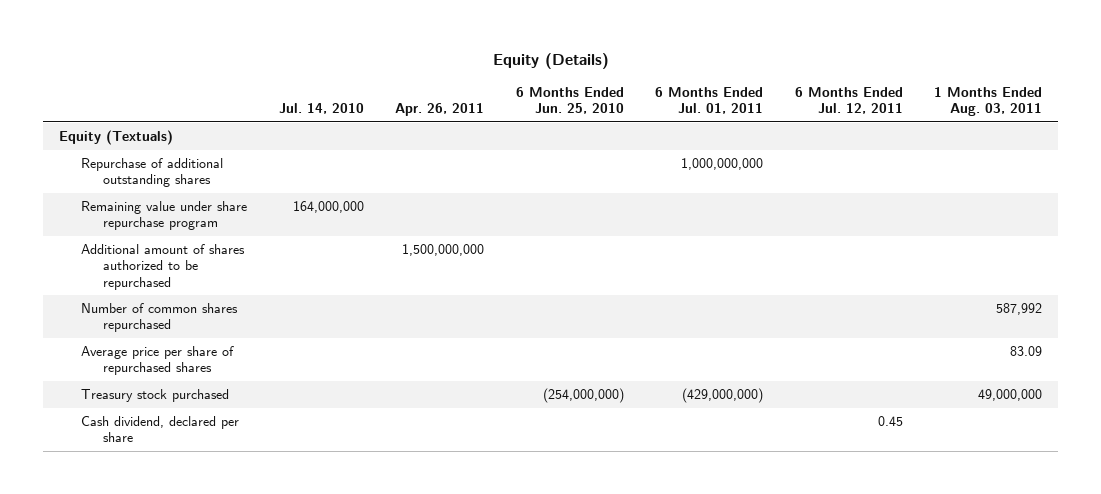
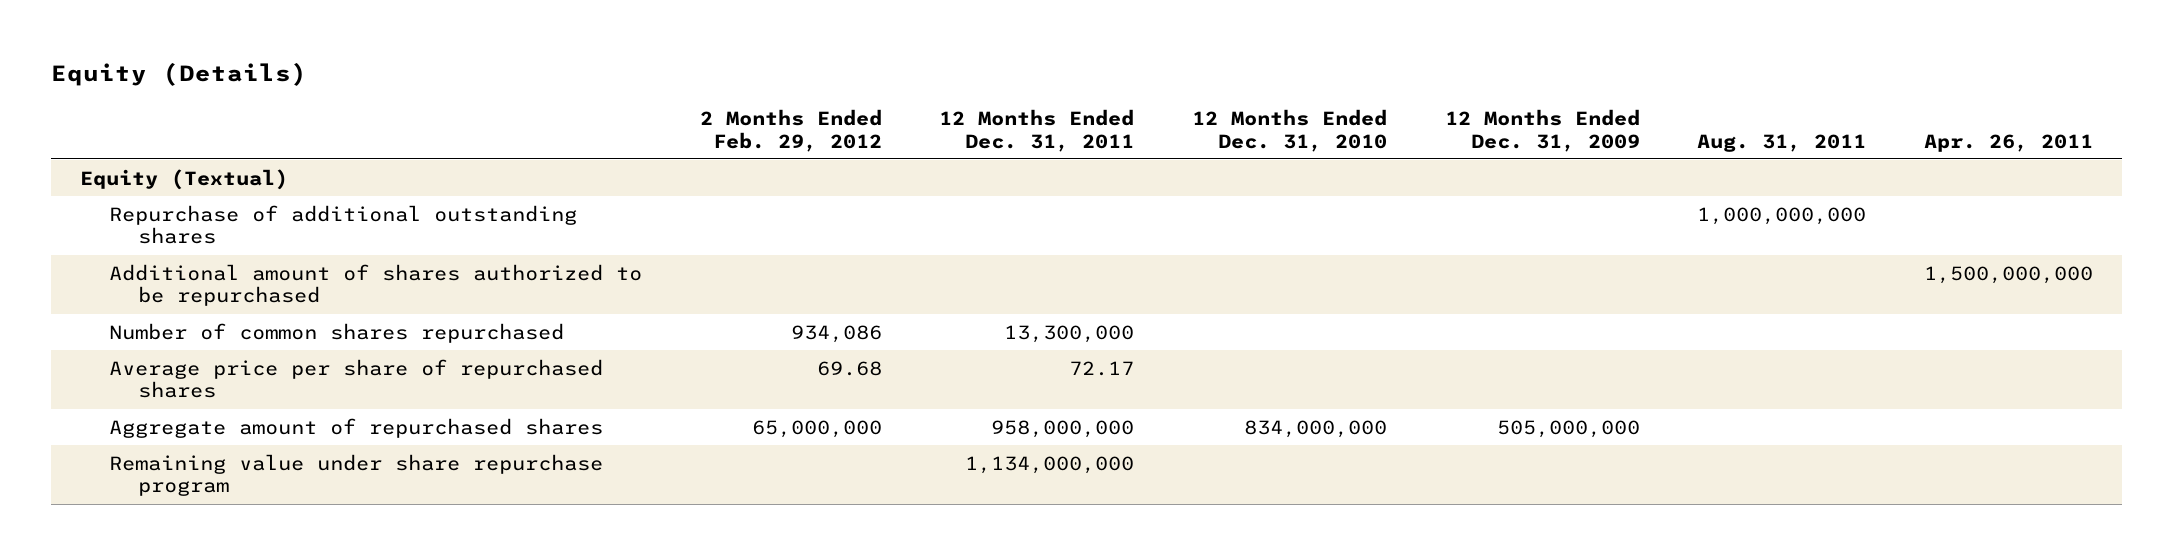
- | Jul. 14, 2010 | Apr. 26, 2011 | 6 Months Ended Jun. 25, 2010 | 6 Months Ended Jul. 01, 2011 | 6 Months Ended Jul. 12, 2011 | 1 Months Ended Aug. 03, 2011
+ | 2 Months Ended Feb. 29, 2012 | 12 Months Ended Dec. 31, 2011 | 12 Months Ended Dec. 31, 2010 | 12 Months Ended Dec. 31, 2009 | Aug. 31, 2011 | Apr. 26, 2011
- Equity (Textuals)
+ Equity (Textual)
- Treasury stock purchased | | | (254,000,000) | (429,000,000) | | 49,000,000
- Cash dividend, declared per share | | | | | 0.45 |
+ Aggregate amount of repurchased shares | 65,000,000 | 958,000,000 | 834,000,000 | 505,000,000 | |
moved down: Remaining value under share repurchase program | | 1,134,000,000 | | | |

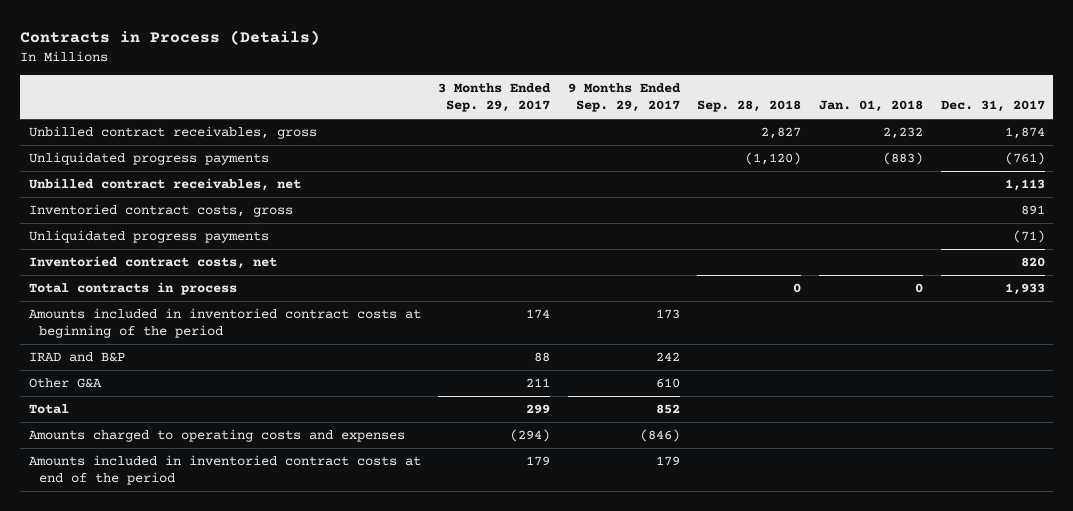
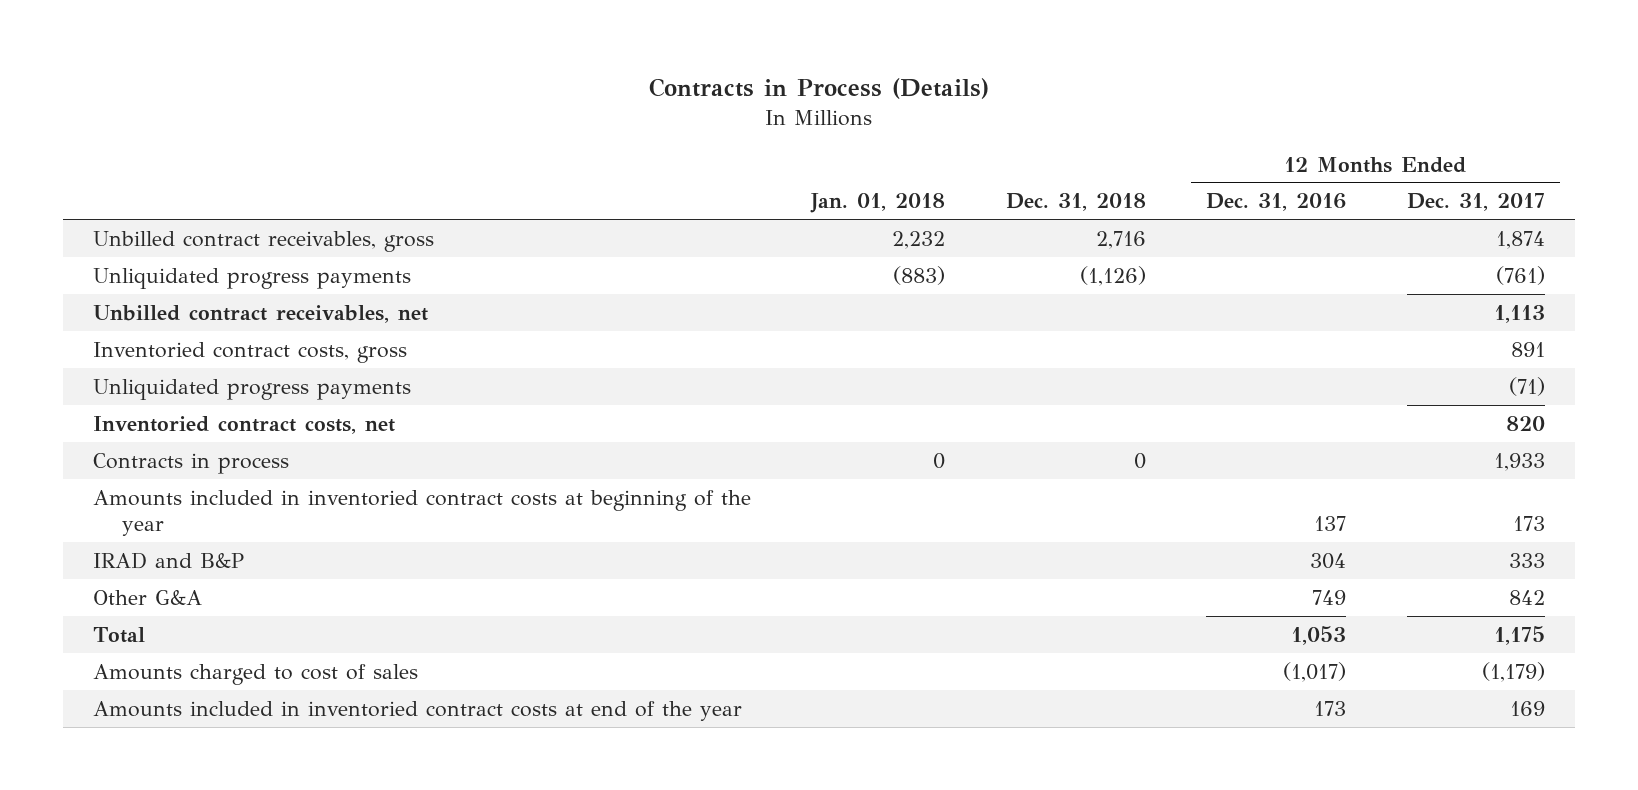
- | 3 Months Ended Sep. 29, 2017 | 9 Months Ended Sep. 29, 2017 | Sep. 28, 2018 | Jan. 01, 2018 | Dec. 31, 2017
+ | Jan. 01, 2018 | Dec. 31, 2018 | 12 Months Ended Dec. 31, 2016 | 12 Months Ended Dec. 31, 2017
- Total contracts in process | | | 0 | 0 | 1,933
- Amounts included in inventoried contract costs at beginning of the period | 174 | 173 | | |
+ Contracts in process | 0 | 0 | | 1,933
+ Amounts included in inventoried contract costs at beginning of the year | | | 137 | 173
- Amounts charged to operating costs and expenses | (294) | (846) | | |
- Amounts included in inventoried contract costs at end of the period | 179 | 179 | | |
+ Amounts charged to cost of sales | | | (1,017) | (1,179)
+ Amounts included in inventoried contract costs at end of the year | | | 173 | 169

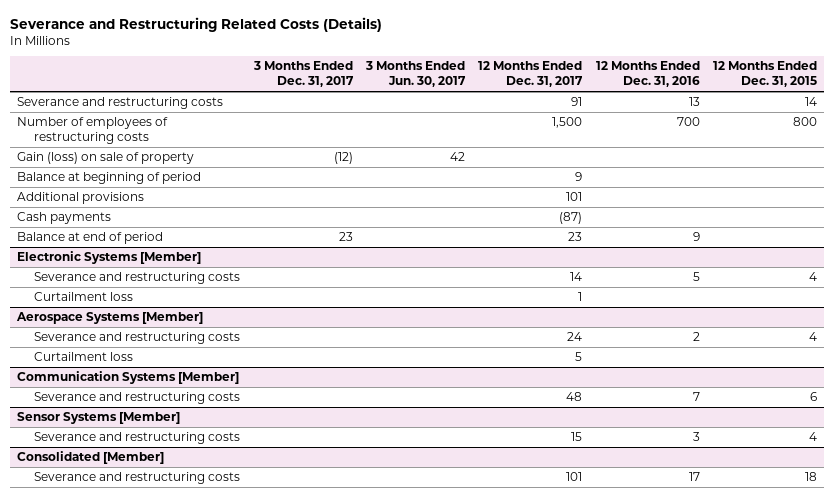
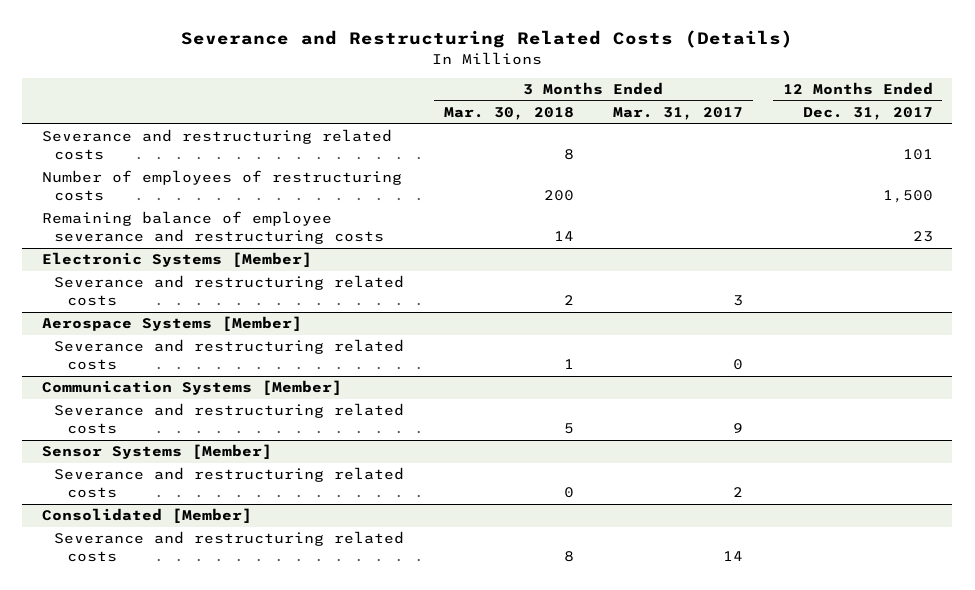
- | 3 Months Ended Dec. 31, 2017 | 3 Months Ended Jun. 30, 2017 | 12 Months Ended Dec. 31, 2017 | 12 Months Ended Dec. 31, 2016 | 12 Months Ended Dec. 31, 2015
+ | 3 Months Ended Mar. 30, 2018 | 3 Months Ended Mar. 31, 2017 | 12 Months Ended Dec. 31, 2017
- Severance and restructuring costs | | | 91 | 13 | 14
+ Severance and restructuring related costs | 8 | | 101
- Gain (loss) on sale of property | (12) | 42 | | |
- Balance at beginning of period | | | 9 | |
- Additional provisions | | | 101 | |
- Cash payments | | | (87) | |
- Balance at end of period | 23 | | 23 | 9 |
+ Remaining balance of employee severance and restructuring costs | 14 | | 23
@ Electronic Systems [Member]
- Severance and restructuring costs | | | 14 | 5 | 4
- Curtailment loss | | | 1 | |
+ Severance and restructuring related costs | 2 | 3 |
@ Aerospace Systems [Member]
- Severance and restructuring costs | | | 24 | 2 | 4
- Curtailment loss | | | 5 | |
+ Severance and restructuring related costs | 1 | 0 |
@ Communication Systems [Member]
- Severance and restructuring costs | | | 48 | 7 | 6
+ Severance and restructuring related costs | 5 | 9 |
@ Sensor Systems [Member]
- Severance and restructuring costs | | | 15 | 3 | 4
+ Severance and restructuring related costs | 0 | 2 |
@ Consolidated [Member]
- Severance and restructuring costs | | | 101 | 17 | 18
+ Severance and restructuring related costs | 8 | 14 |

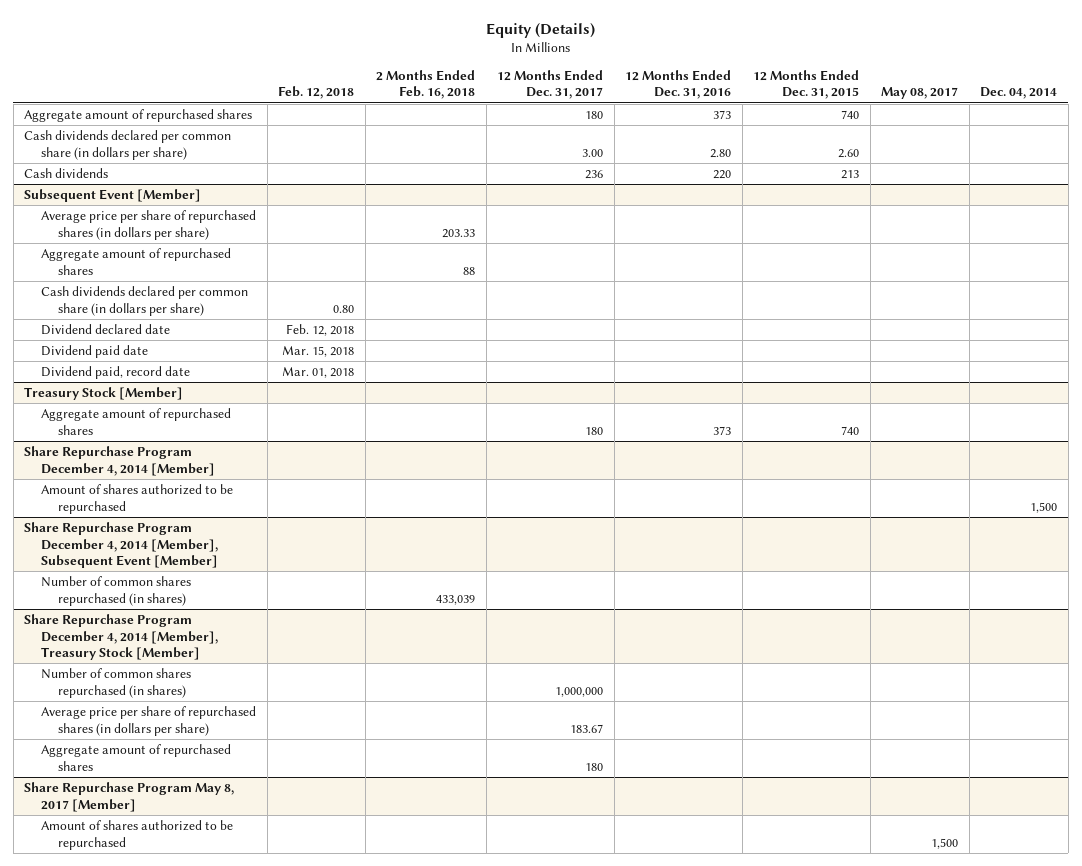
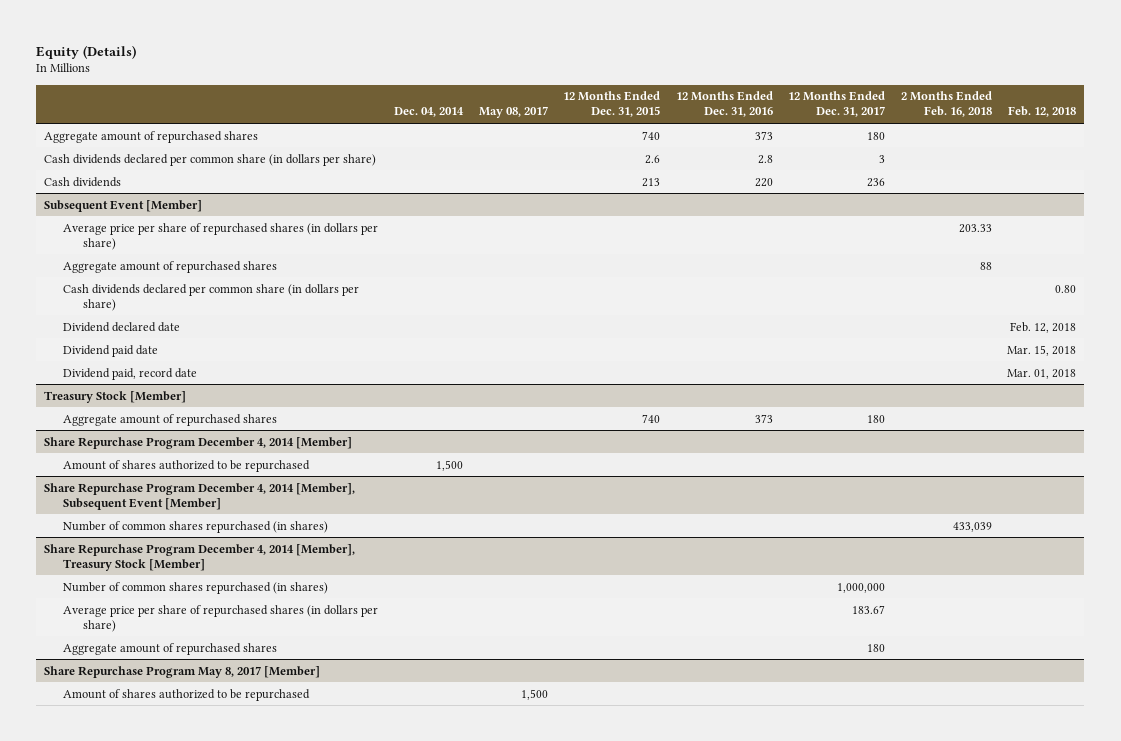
- | Feb. 12, 2018 | 2 Months Ended Feb. 16, 2018 | 12 Months Ended Dec. 31, 2017 | 12 Months Ended Dec. 31, 2016 | 12 Months Ended Dec. 31, 2015 | May 08, 2017 | Dec. 04, 2014
+ | Dec. 04, 2014 | May 08, 2017 | 12 Months Ended Dec. 31, 2015 | 12 Months Ended Dec. 31, 2016 | 12 Months Ended Dec. 31, 2017 | 2 Months Ended Feb. 16, 2018 | Feb. 12, 2018
- Cash dividends declared per common share (in dollars per share) | | | 3.00 | 2.80 | 2.60 | |
+ Cash dividends declared per common share (in dollars per share) | | | 2.6 | 2.8 | 3 | |

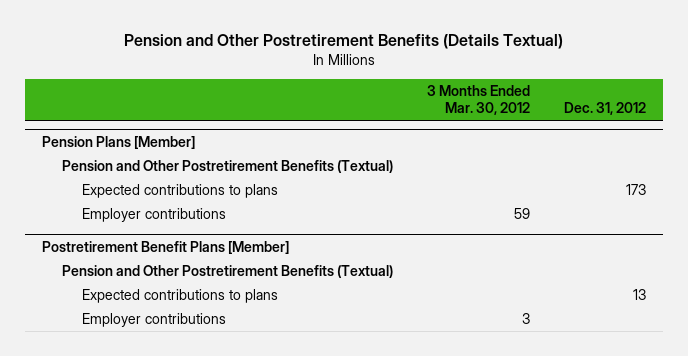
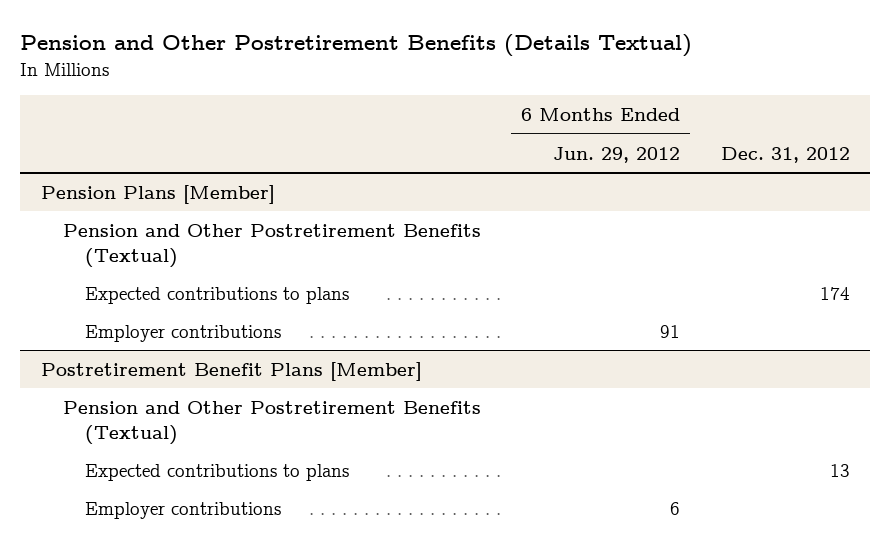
- | 3 Months Ended Mar. 30, 2012 | Dec. 31, 2012
+ | 6 Months Ended Jun. 29, 2012 | Dec. 31, 2012
@ Pension Plans [Member]
- Expected contributions to plans | | 173
+ Expected contributions to plans | | 174

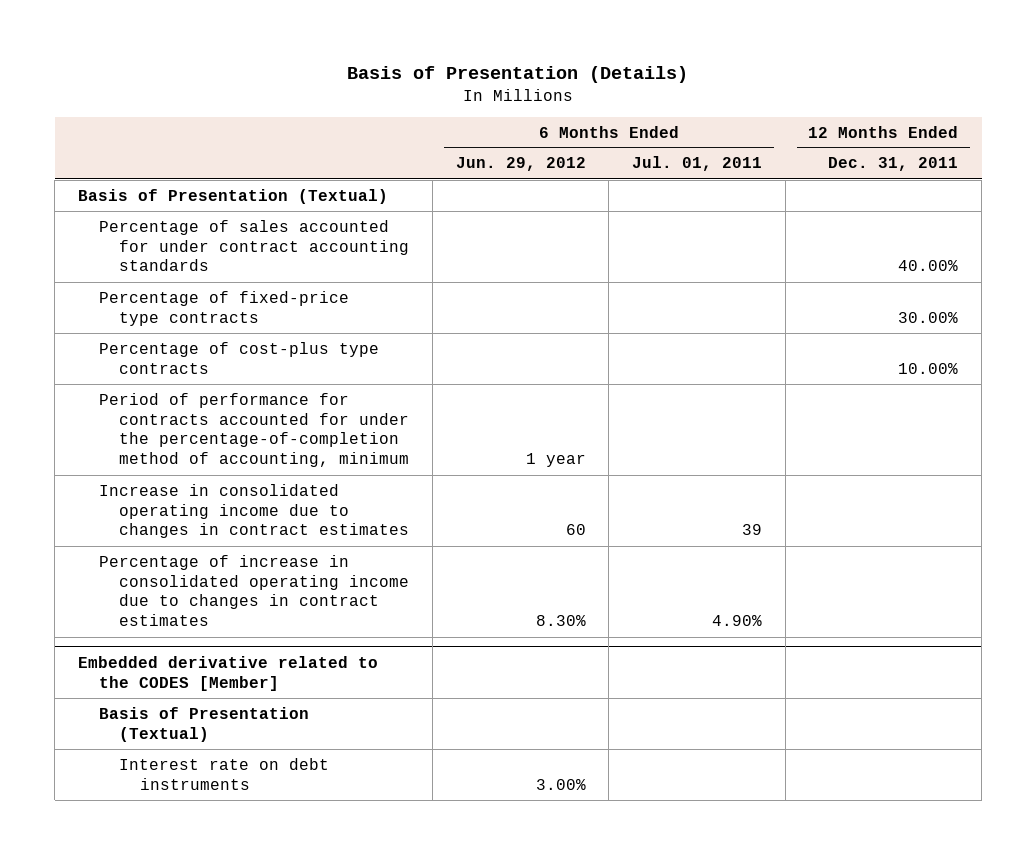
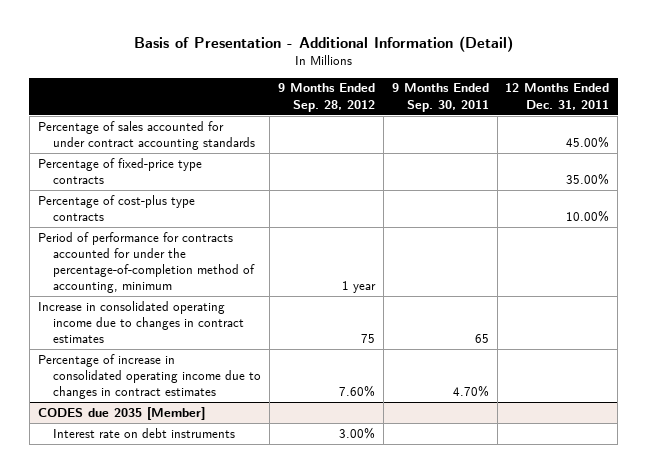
- Basis of Presentation (Details)
+ Basis of Presentation - Additional Information (Detail)
- | 6 Months Ended Jun. 29, 2012 | 6 Months Ended Jul. 01, 2011 | 12 Months Ended Dec. 31, 2011
+ | 9 Months Ended Sep. 28, 2012 | 9 Months Ended Sep. 30, 2011 | 12 Months Ended Dec. 31, 2011
- Basis of Presentation (Textual)
- Percentage of sales accounted for under contract accounting standards | | | 40.00%
- Percentage of fixed-price type contracts | | | 30.00%
+ Percentage of sales accounted for under contract accounting standards | | | 45.00%
+ Percentage of fixed-price type contracts | | | 35.00%
- Embedded derivative related to the CODES [Member]
- Basis of Presentation (Textual)
- Interest rate on debt instruments | 3.00% | |
+ CODES due 2035 [Member]
+ Interest rate on debt instruments | 3.00% | |

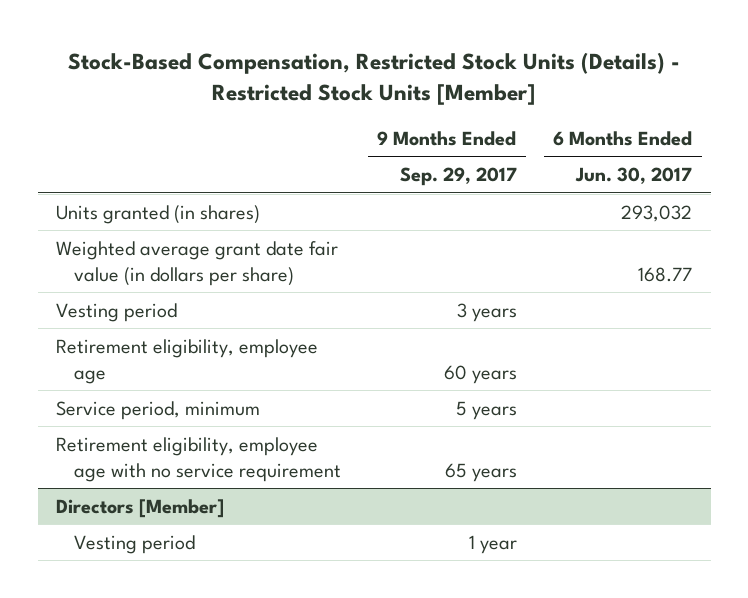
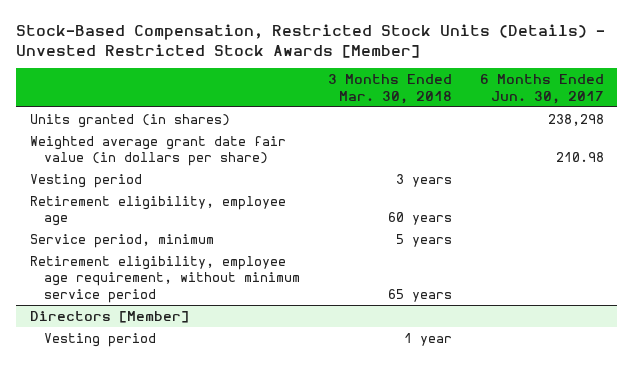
- Stock-Based Compensation, Restricted Stock Units (Details) - Restricted Stock Units [Member]
+ Stock-Based Compensation, Restricted Stock Units (Details) - Unvested Restricted Stock Awards [Member]
- | 9 Months Ended Sep. 29, 2017 | 6 Months Ended Jun. 30, 2017
+ | 3 Months Ended Mar. 30, 2018 | 6 Months Ended Jun. 30, 2017
- Units granted (in shares) | | 293,032
- Weighted average grant date fair value (in dollars per share) | | 168.77
+ Units granted (in shares) | | 238,298
+ Weighted average grant date fair value (in dollars per share) | | 210.98
- Retirement eligibility, employee age with no service requirement | 65 years |
+ Retirement eligibility, employee age requirement, without minimum service period | 65 years |

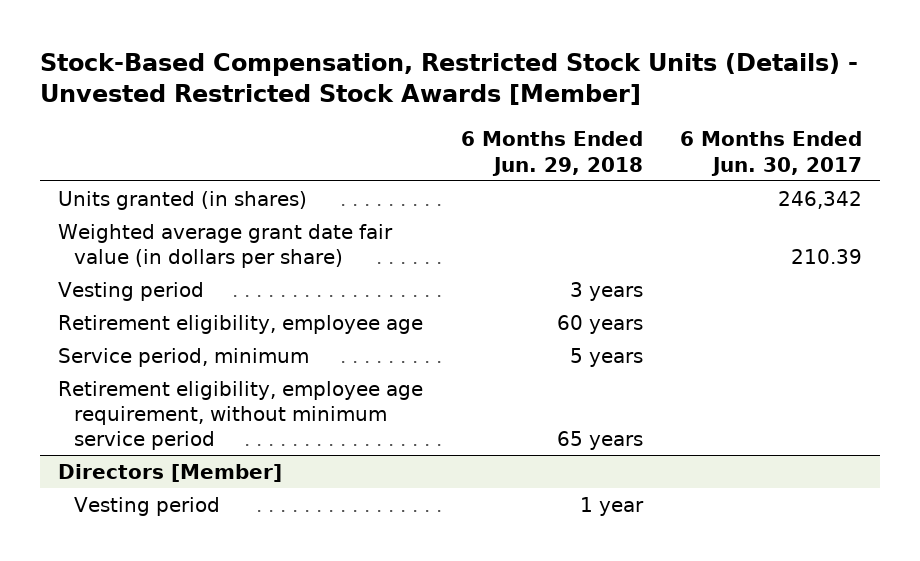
- | 3 Months Ended Mar. 30, 2018 | 6 Months Ended Jun. 30, 2017
+ | 6 Months Ended Jun. 29, 2018 | 6 Months Ended Jun. 30, 2017
- Units granted (in shares) | | 238,298
- Weighted average grant date fair value (in dollars per share) | | 210.98
+ Units granted (in shares) | | 246,342
+ Weighted average grant date fair value (in dollars per share) | | 210.39

